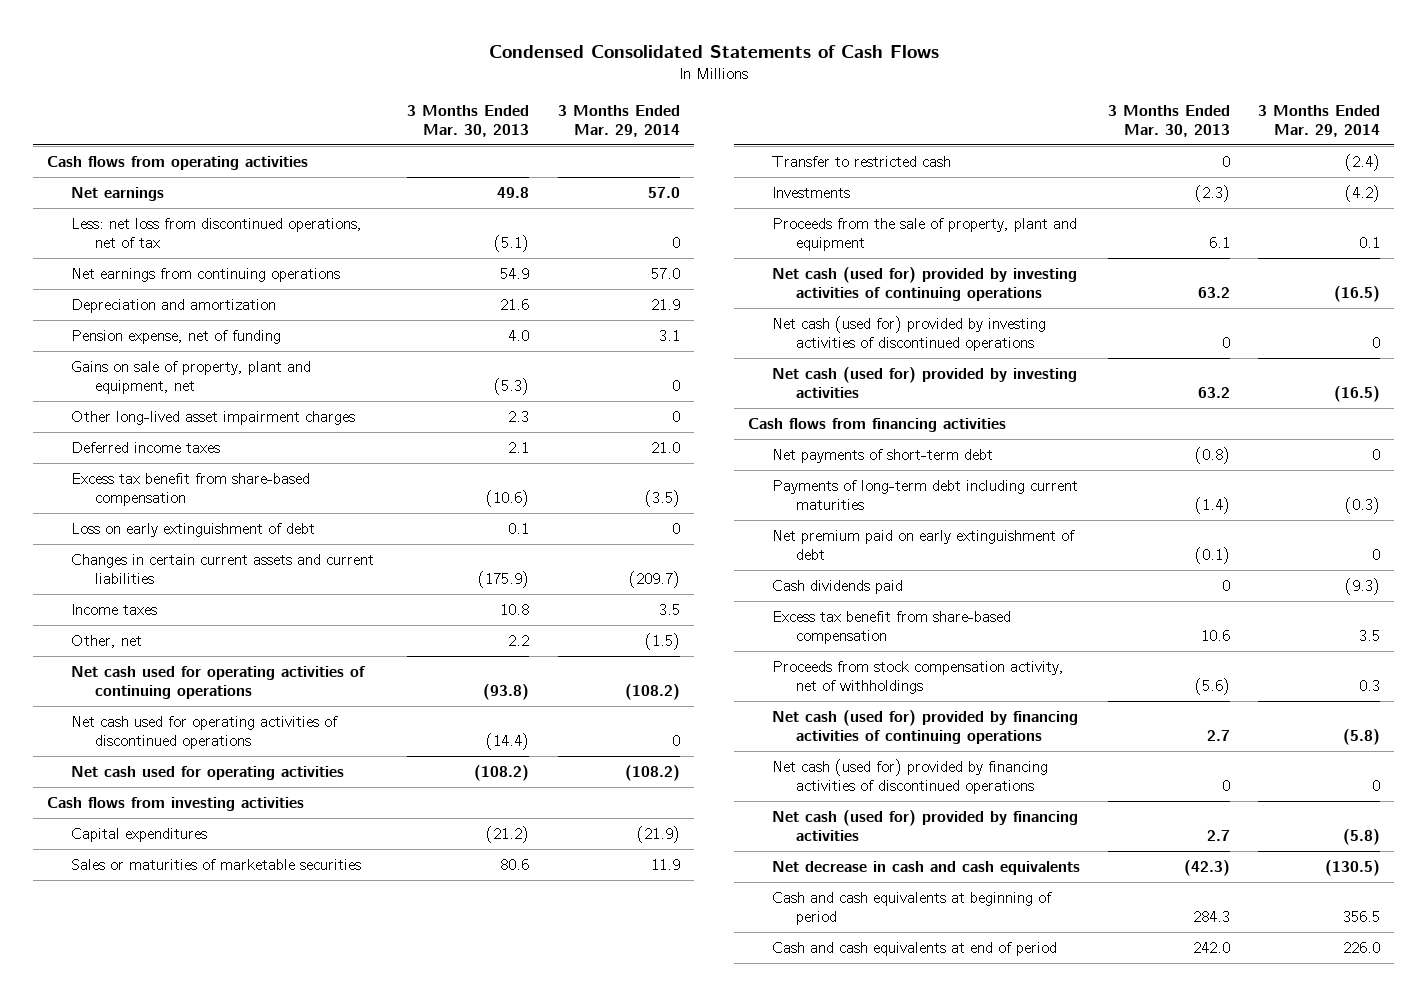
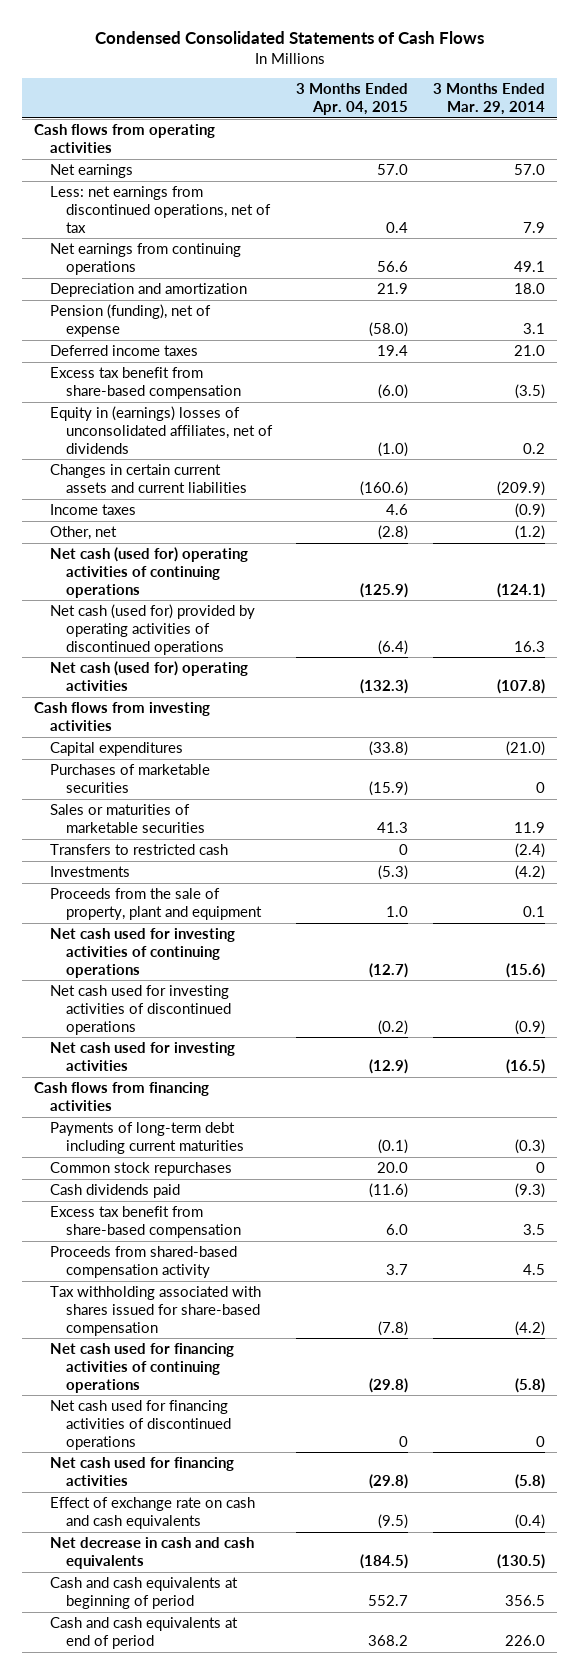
- | 3 Months Ended Mar. 30, 2013 | 3 Months Ended Mar. 29, 2014
+ | 3 Months Ended Apr. 04, 2015 | 3 Months Ended Mar. 29, 2014
- Less: net loss from discontinued operations, net of tax | (5.1) | 0
- Net earnings from continuing operations | 54.9 | 57.0
- Depreciation and amortization | 21.6 | 21.9
- Pension expense, net of funding | 4.0 | 3.1
- Gains on sale of property, plant and equipment, net | (5.3) | 0
- Other long-lived asset impairment charges | 2.3 | 0
+ Less: net earnings from discontinued operations, net of tax | 0.4 | 7.9
+ Net earnings from continuing operations | 56.6 | 49.1
+ Depreciation and amortization | 21.9 | 18.0
+ Pension (funding), net of expense | (58.0) | 3.1
- Loss on early extinguishment of debt | 0.1 | 0
- Changes in certain current assets and current liabilities | (175.9) | (209.7)
- Income taxes | 10.8 | 3.5
- Other, net | 2.2 | (1.5)
- Net cash used for operating activities of continuing operations | (93.8) | (108.2)
- Net cash used for operating activities of discontinued operations | (14.4) | 0
- Net cash used for operating activities | (108.2) | (108.2)
+ Equity in (earnings) losses of unconsolidated affiliates, net of dividends | (1.0) | 0.2
+ Changes in certain current assets and current liabilities | (160.6) | (209.9)
+ Income taxes | 4.6 | (0.9)
+ Other, net | (2.8) | (1.2)
+ Net cash (used for) operating activities of continuing operations | (125.9) | (124.1)
+ Net cash (used for) provided by operating activities of discontinued operations | (6.4) | 16.3
+ Net cash (used for) operating activities | (132.3) | (107.8)
- Capital expenditures | (21.2) | (21.9)
+ Capital expenditures | (33.8) | (21.0)
+ Purchases of marketable securities | (15.9) | 0
- Transfer to restricted cash | 0 | (2.4)
+ Transfers to restricted cash | 0 | (2.4)
- Net cash (used for) provided by investing activities of continuing operations | 63.2 | (16.5)
- Net cash (used for) provided by investing activities of discontinued operations | 0 | 0
- Net cash (used for) provided by investing activities | 63.2 | (16.5)
+ Net cash used for investing activities of continuing operations | (12.7) | (15.6)
+ Net cash used for investing activities of discontinued operations | (0.2) | (0.9)
+ Net cash used for investing activities | (12.9) | (16.5)
- Net payments of short-term debt | (0.8) | 0
- Net premium paid on early extinguishment of debt | (0.1) | 0
+ Common stock repurchases | 20.0 | 0
- Proceeds from stock compensation activity, net of withholdings | (5.6) | 0.3
- Net cash (used for) provided by financing activities of continuing operations | 2.7 | (5.8)
- Net cash (used for) provided by financing activities of discontinued operations | 0 | 0
- Net cash (used for) provided by financing activities | 2.7 | (5.8)
+ Proceeds from shared-based compensation activity | 3.7 | 4.5
+ Tax withholding associated with shares issued for share-based compensation | (7.8) | (4.2)
+ Net cash used for financing activities of continuing operations | (29.8) | (5.8)
+ Net cash used for financing activities of discontinued operations | 0 | 0
+ Net cash used for financing activities | (29.8) | (5.8)
+ Effect of exchange rate on cash and cash equivalents | (9.5) | (0.4)

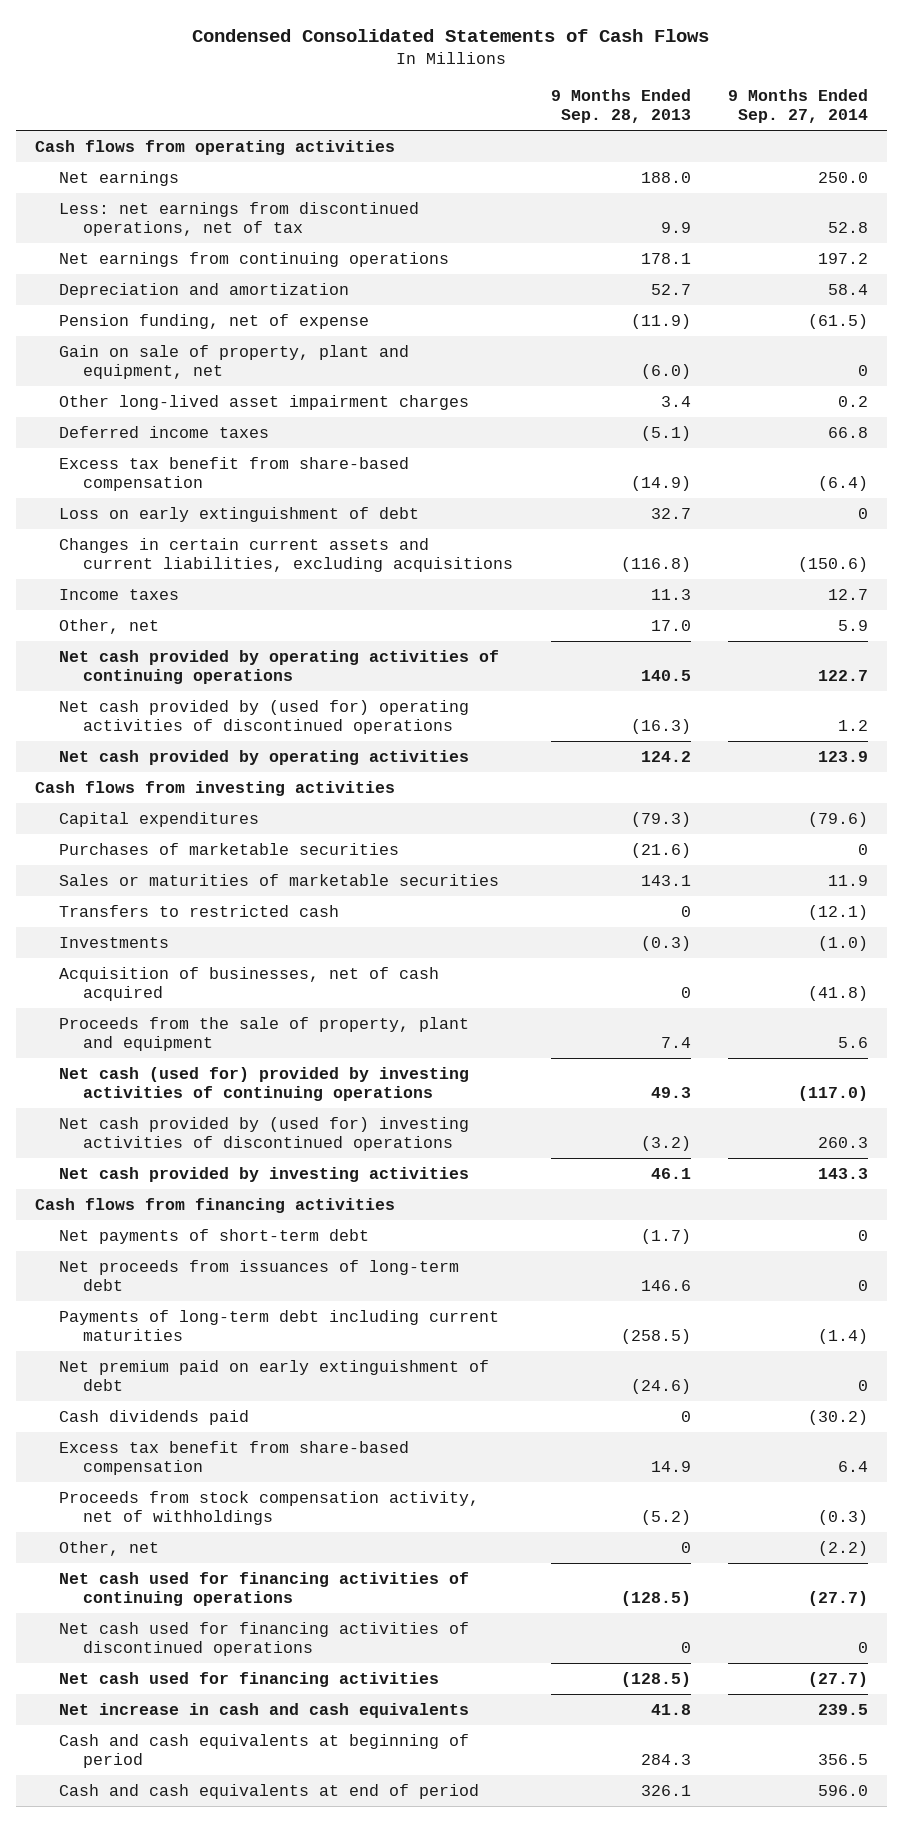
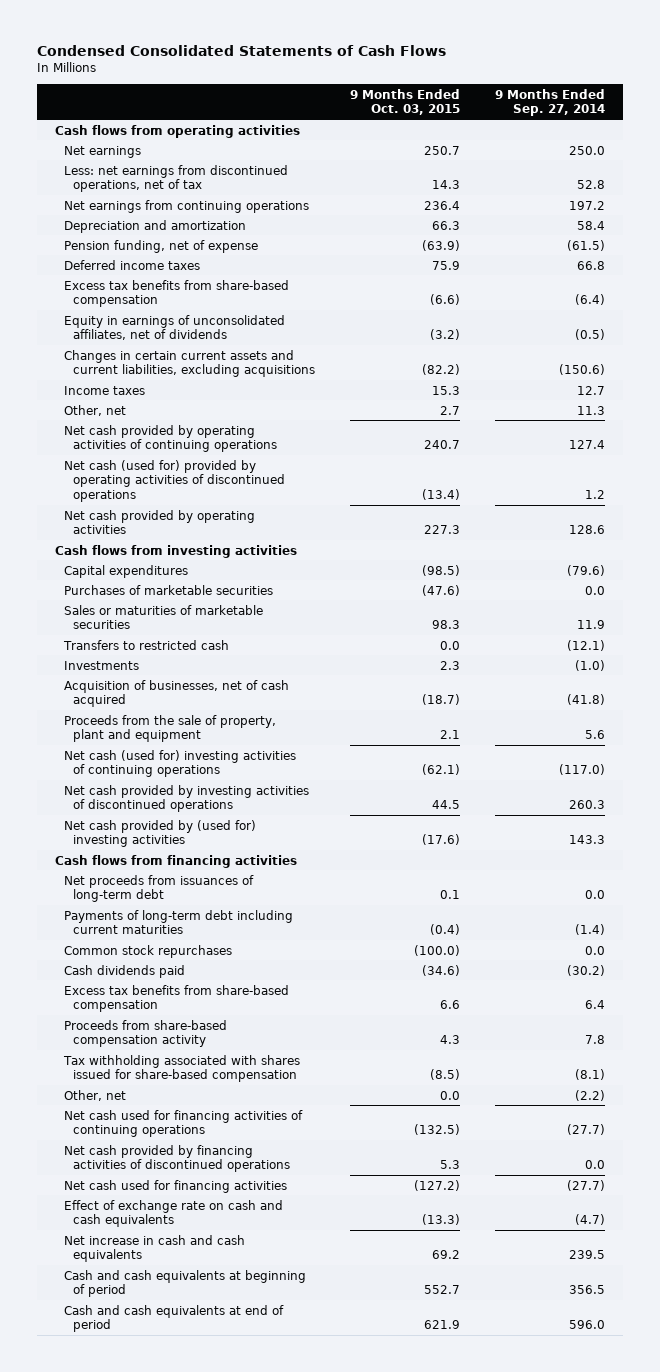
- | 9 Months Ended Sep. 28, 2013 | 9 Months Ended Sep. 27, 2014
+ | 9 Months Ended Oct. 03, 2015 | 9 Months Ended Sep. 27, 2014
- Gain on sale of property, plant and equipment, net | (6.0) | 0
- Other long-lived asset impairment charges | 3.4 | 0.2
- Excess tax benefit from share-based compensation | (14.9) | (6.4)
- Loss on early extinguishment of debt | 32.7 | 0
+ Excess tax benefits from share-based compensation | (6.6) | (6.4)
+ Equity in earnings of unconsolidated affiliates, net of dividends | (3.2) | (0.5)
- Other, net | 17.0 | 5.9
- Net cash provided by operating activities of continuing operations | 140.5 | 122.7
- Net cash provided by (used for) operating activities of discontinued operations | (16.3) | 1.2
- Net cash provided by operating activities | 124.2 | 123.9
+ Other, net | 2.7 | 11.3
+ Net cash provided by operating activities of continuing operations | 240.7 | 127.4
+ Net cash (used for) provided by operating activities of discontinued operations | (13.4) | 1.2
+ Net cash provided by operating activities | 227.3 | 128.6
- Purchases of marketable securities | (21.6) | 0
+ Purchases of marketable securities | (47.6) | 0.0
- Net cash (used for) provided by investing activities of continuing operations | 49.3 | (117.0)
- Net cash provided by (used for) investing activities of discontinued operations | (3.2) | 260.3
- Net cash provided by investing activities | 46.1 | 143.3
+ Net cash (used for) investing activities of continuing operations | (62.1) | (117.0)
+ Net cash provided by investing activities of discontinued operations | 44.5 | 260.3
+ Net cash provided by (used for) investing activities | (17.6) | 143.3
- Net payments of short-term debt | (1.7) | 0
- Net proceeds from issuances of long-term debt | 146.6 | 0
+ Net proceeds from issuances of long-term debt | 0.1 | 0.0
- Net premium paid on early extinguishment of debt | (24.6) | 0
+ Common stock repurchases | (100.0) | 0.0
- Excess tax benefit from share-based compensation | 14.9 | 6.4
- Proceeds from stock compensation activity, net of withholdings | (5.2) | (0.3)
+ Excess tax benefits from share-based compensation | 6.6 | 6.4
+ Proceeds from share-based compensation activity | 4.3 | 7.8
+ Tax withholding associated with shares issued for share-based compensation | (8.5) | (8.1)
- Net cash used for financing activities of discontinued operations | 0 | 0
+ Net cash provided by financing activities of discontinued operations | 5.3 | 0.0
+ Effect of exchange rate on cash and cash equivalents | (13.3) | (4.7)

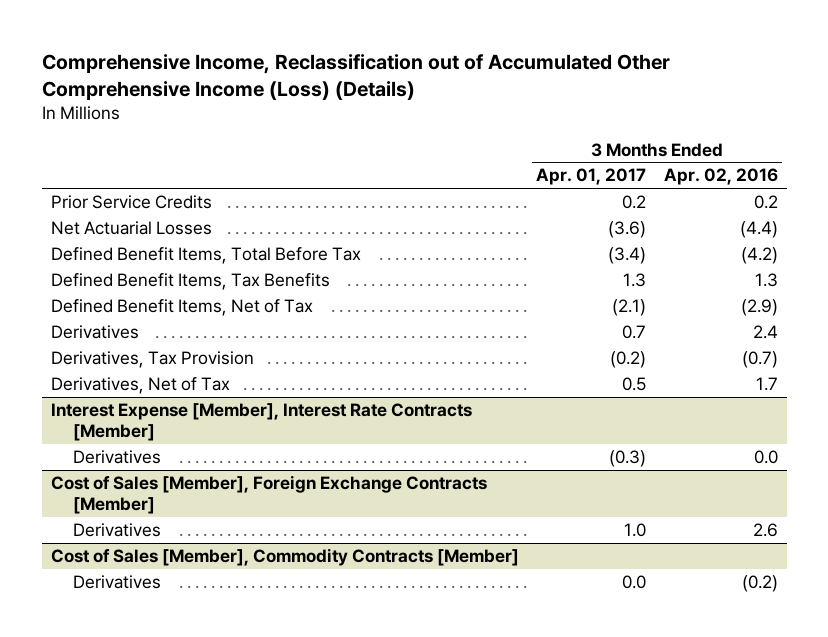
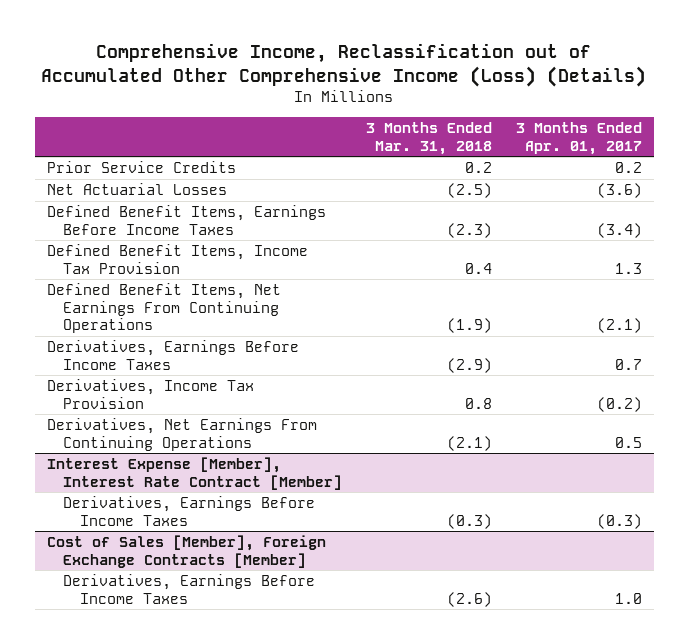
- | 3 Months Ended Apr. 01, 2017 | 3 Months Ended Apr. 02, 2016
+ | 3 Months Ended Mar. 31, 2018 | 3 Months Ended Apr. 01, 2017
- Defined Benefit Items, Total Before Tax | (3.4) | (4.2)
- Defined Benefit Items, Tax Benefits | 1.3 | 1.3
- Defined Benefit Items, Net of Tax | (2.1) | (2.9)
- Derivatives | 0.7 | 2.4
- Derivatives, Tax Provision | (0.2) | (0.7)
- Derivatives, Net of Tax | 0.5 | 1.7
- Interest Expense [Member], Interest Rate Contracts [Member]
- Derivatives | (0.3) | 0.0
+ Defined Benefit Items, Earnings Before Income Taxes | (2.3) | (3.4)
+ Defined Benefit Items, Income Tax Provision | 0.4 | 1.3
+ Defined Benefit Items, Net Earnings From Continuing Operations | (1.9) | (2.1)
+ Derivatives, Earnings Before Income Taxes | (2.9) | 0.7
+ Derivatives, Income Tax Provision | 0.8 | (0.2)
+ Derivatives, Net Earnings From Continuing Operations | (2.1) | 0.5
+ Interest Expense [Member], Interest Rate Contract [Member]
+ Derivatives, Earnings Before Income Taxes | (0.3) | (0.3)
@ Cost of Sales [Member], Foreign Exchange Contracts [Member]
- Derivatives | 1.0 | 2.6
- Cost of Sales [Member], Commodity Contracts [Member]
- Derivatives | 0.0 | (0.2)
@ Cost of Sales [Member], Foreign Exchange Contracts [Member]
+ Derivatives, Earnings Before Income Taxes | (2.6) | 1.0

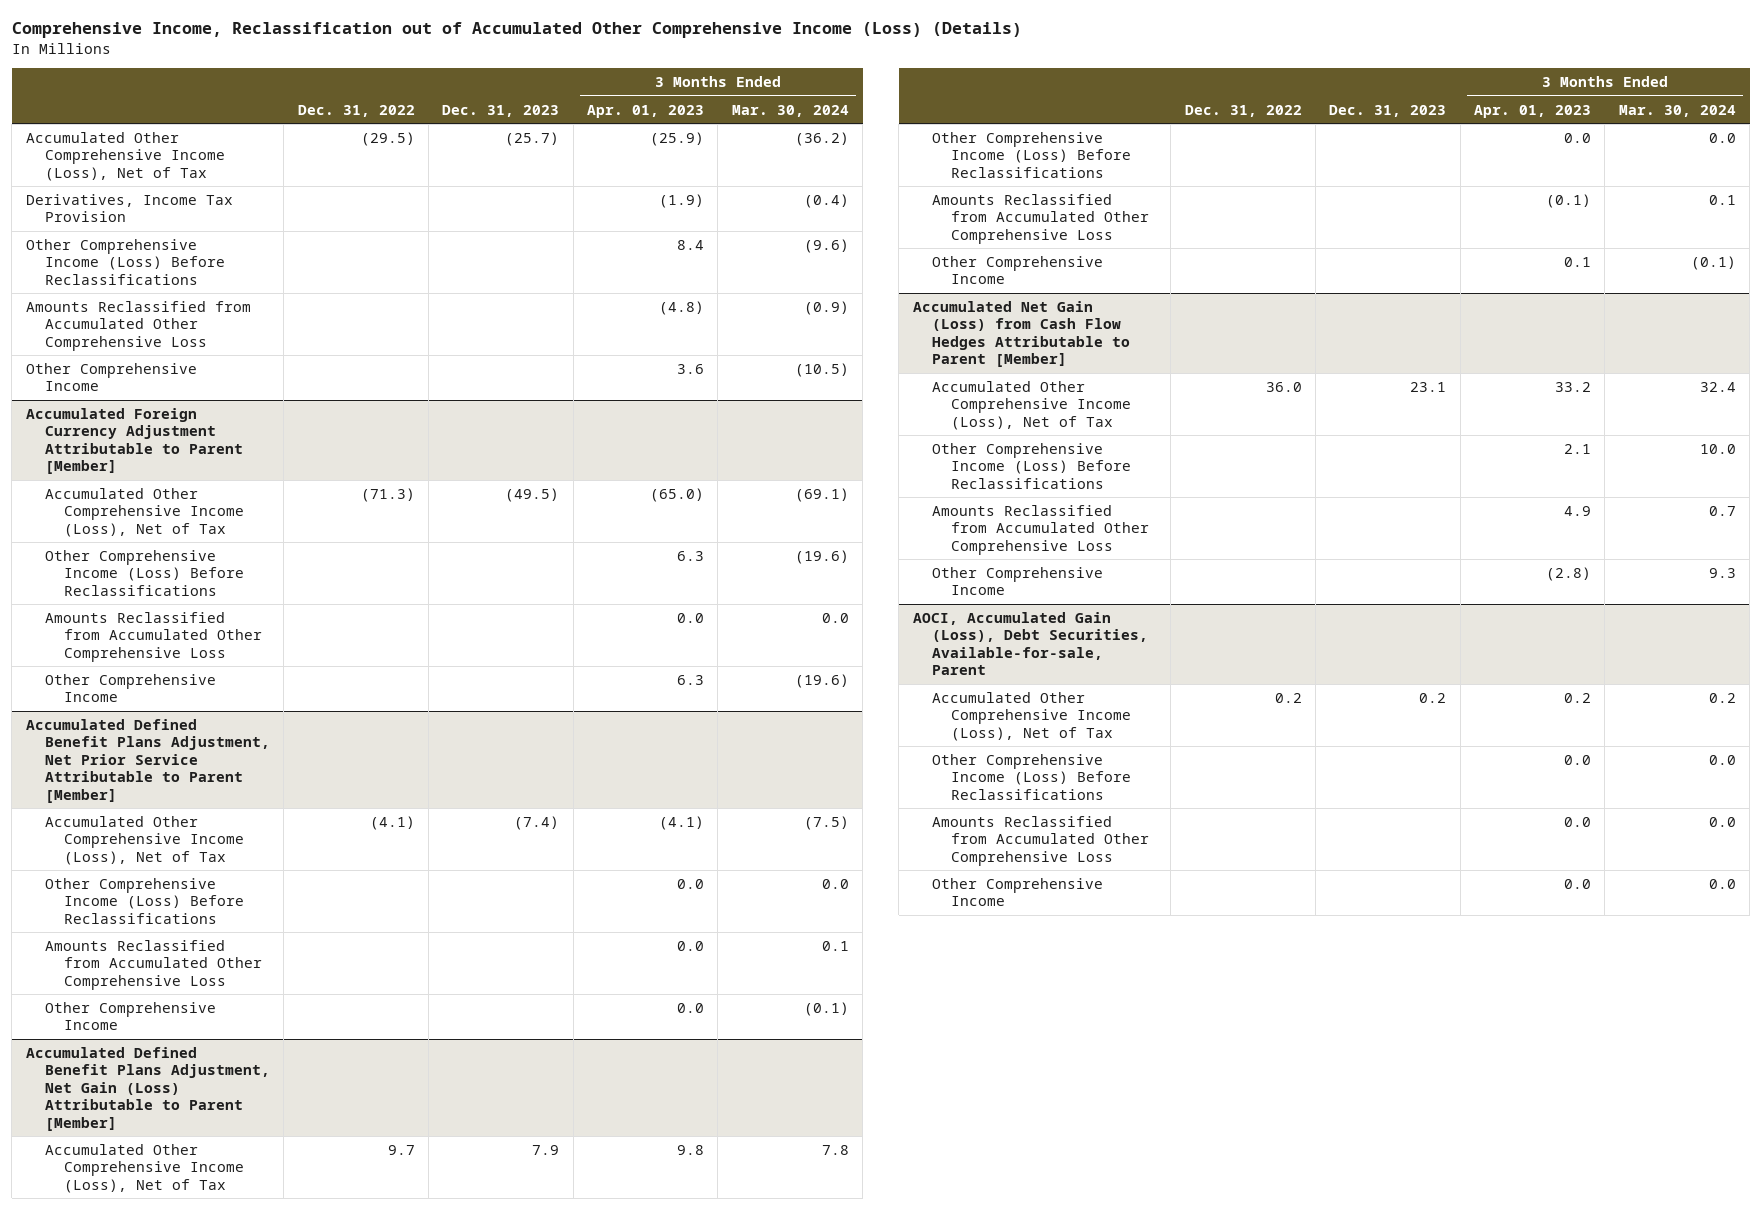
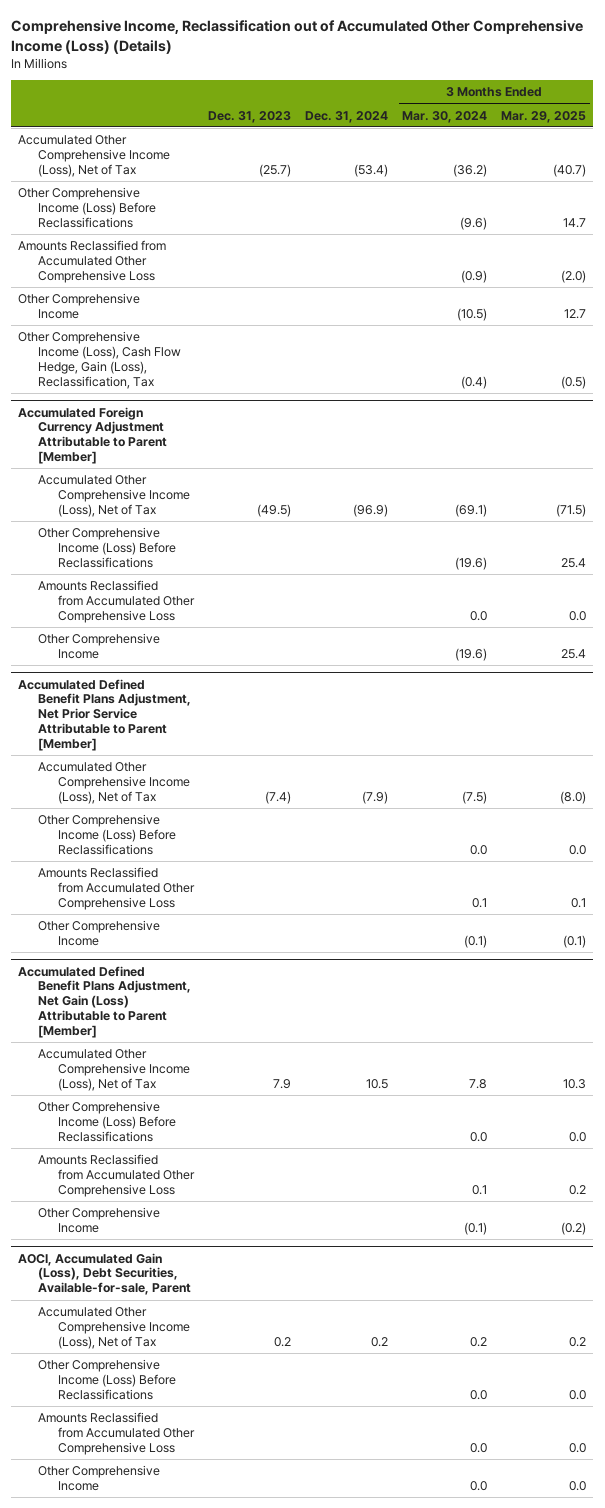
- | Dec. 31, 2022 | Dec. 31, 2023 | 3 Months Ended Apr. 01, 2023 | 3 Months Ended Mar. 30, 2024
+ | Dec. 31, 2023 | Dec. 31, 2024 | 3 Months Ended Mar. 30, 2024 | 3 Months Ended Mar. 29, 2025
- Derivatives, Income Tax Provision | | | (1.9) | (0.4)
+ Other Comprehensive Income (Loss), Cash Flow Hedge, Gain (Loss), Reclassification, Tax | | | (0.4) | (0.5)
- Accumulated Net Gain (Loss) from Cash Flow Hedges Attributable to Parent [Member]
- Accumulated Other Comprehensive Income (Loss), Net of Tax | 36.0 | 23.1 | 33.2 | 32.4
- Other Comprehensive Income (Loss) Before Reclassifications | | | 2.1 | 10.0
- Amounts Reclassified from Accumulated Other Comprehensive Loss | | | 4.9 | 0.7
- Other Comprehensive Income | | | (2.8) | 9.3

